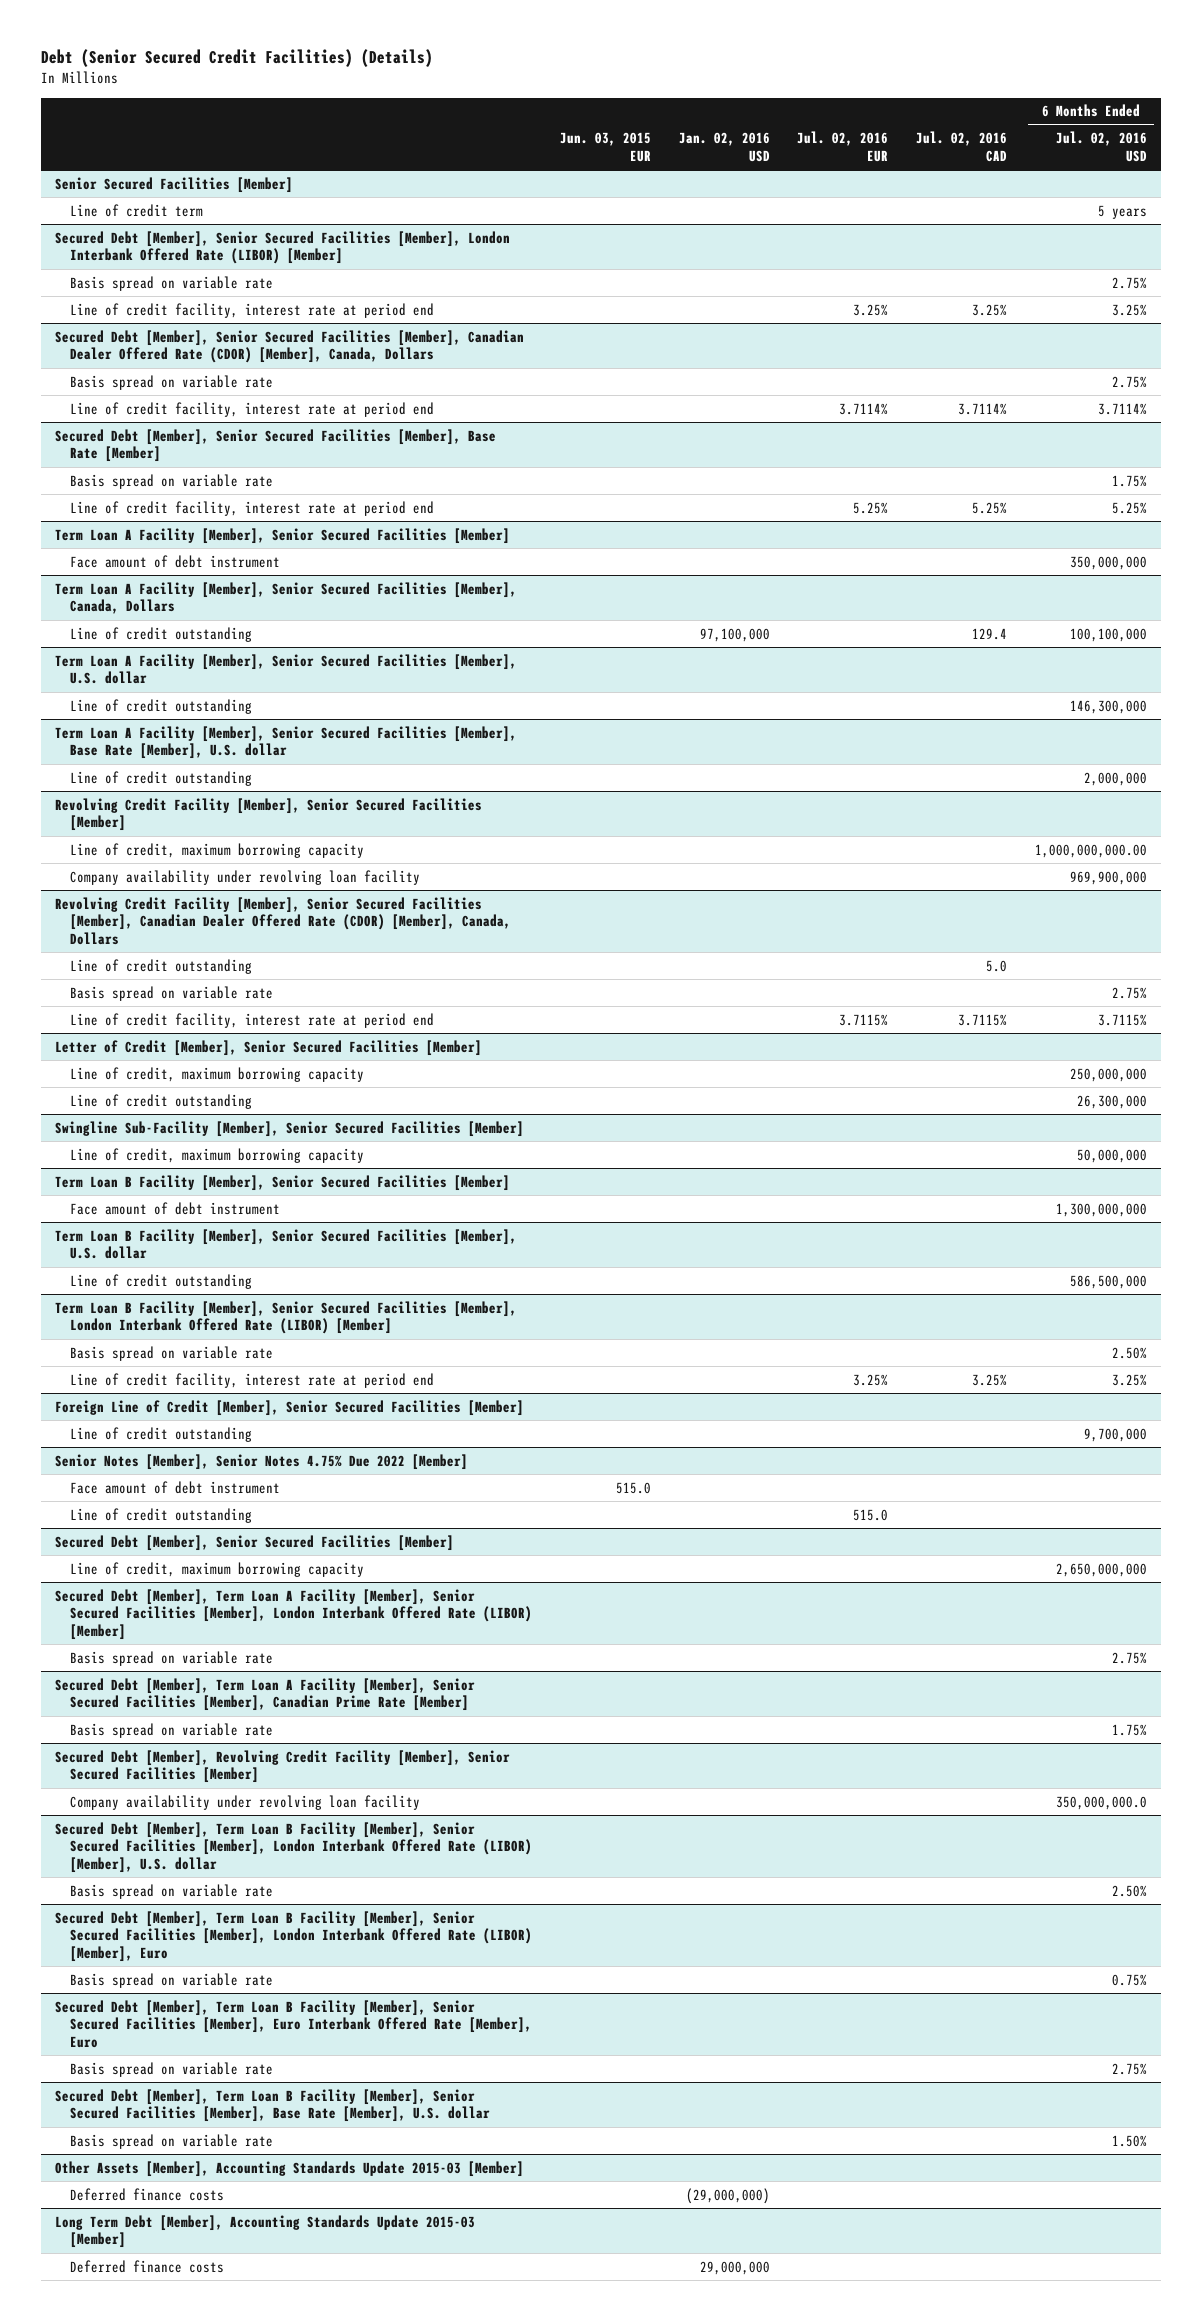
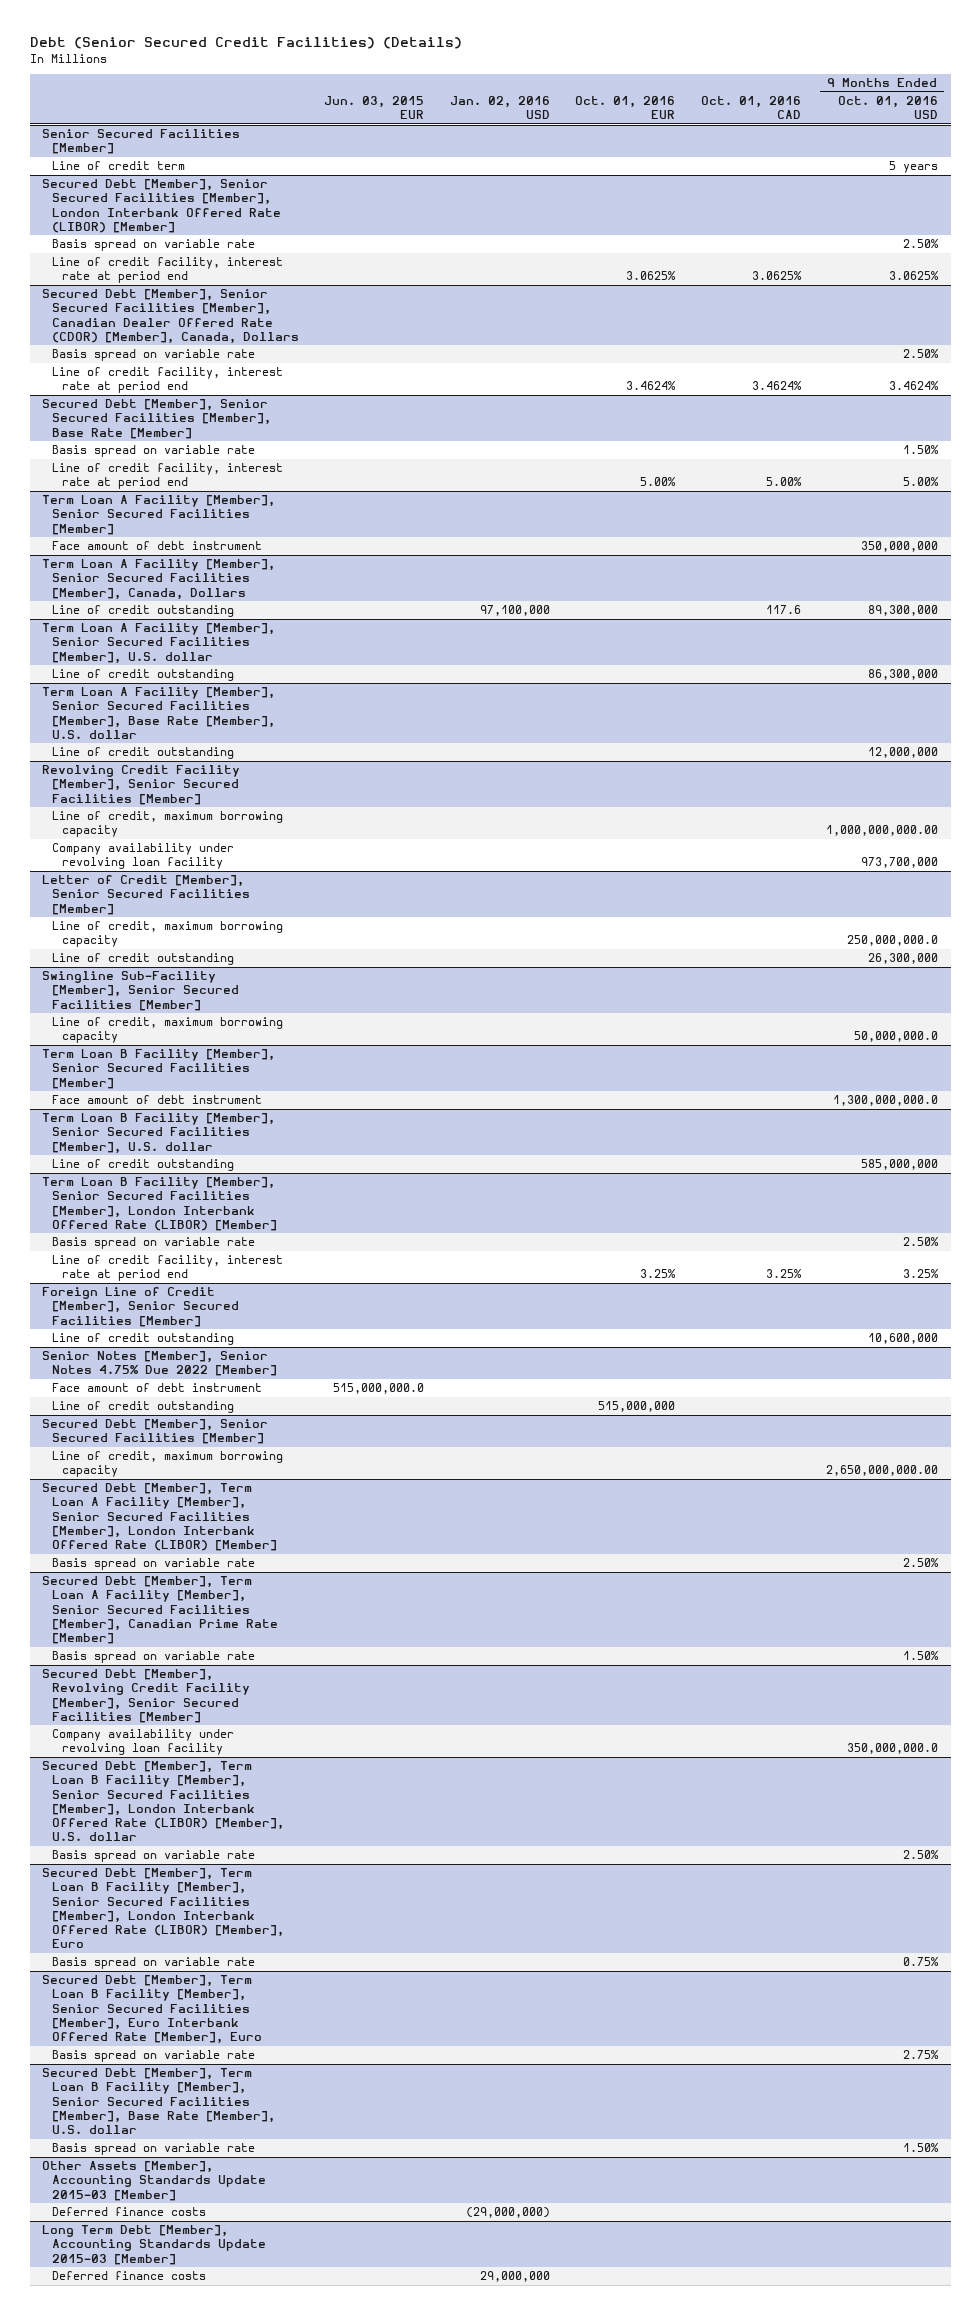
- | Jun. 03, 2015 EUR | Jan. 02, 2016 USD | Jul. 02, 2016 EUR | Jul. 02, 2016 CAD | 6 Months Ended Jul. 02, 2016 USD
+ | Jun. 03, 2015 EUR | Jan. 02, 2016 USD | Oct. 01, 2016 EUR | Oct. 01, 2016 CAD | 9 Months Ended Oct. 01, 2016 USD
- Revolving Credit Facility [Member], Senior Secured Facilities [Member], Canadian Dealer Offered Rate (CDOR) [Member], Canada, Dollars
- Line of credit outstanding | | | | 5.0 |
- Basis spread on variable rate | | | | | 2.75%
- Line of credit facility, interest rate at period end | | | 3.7115% | 3.7115% | 3.7115%
@ Senior Notes [Member], Senior Notes 4.75% Due 2022 [Member]
- Face amount of debt instrument | 515.0 | | | |
+ Face amount of debt instrument | 515,000,000.0 | | | |

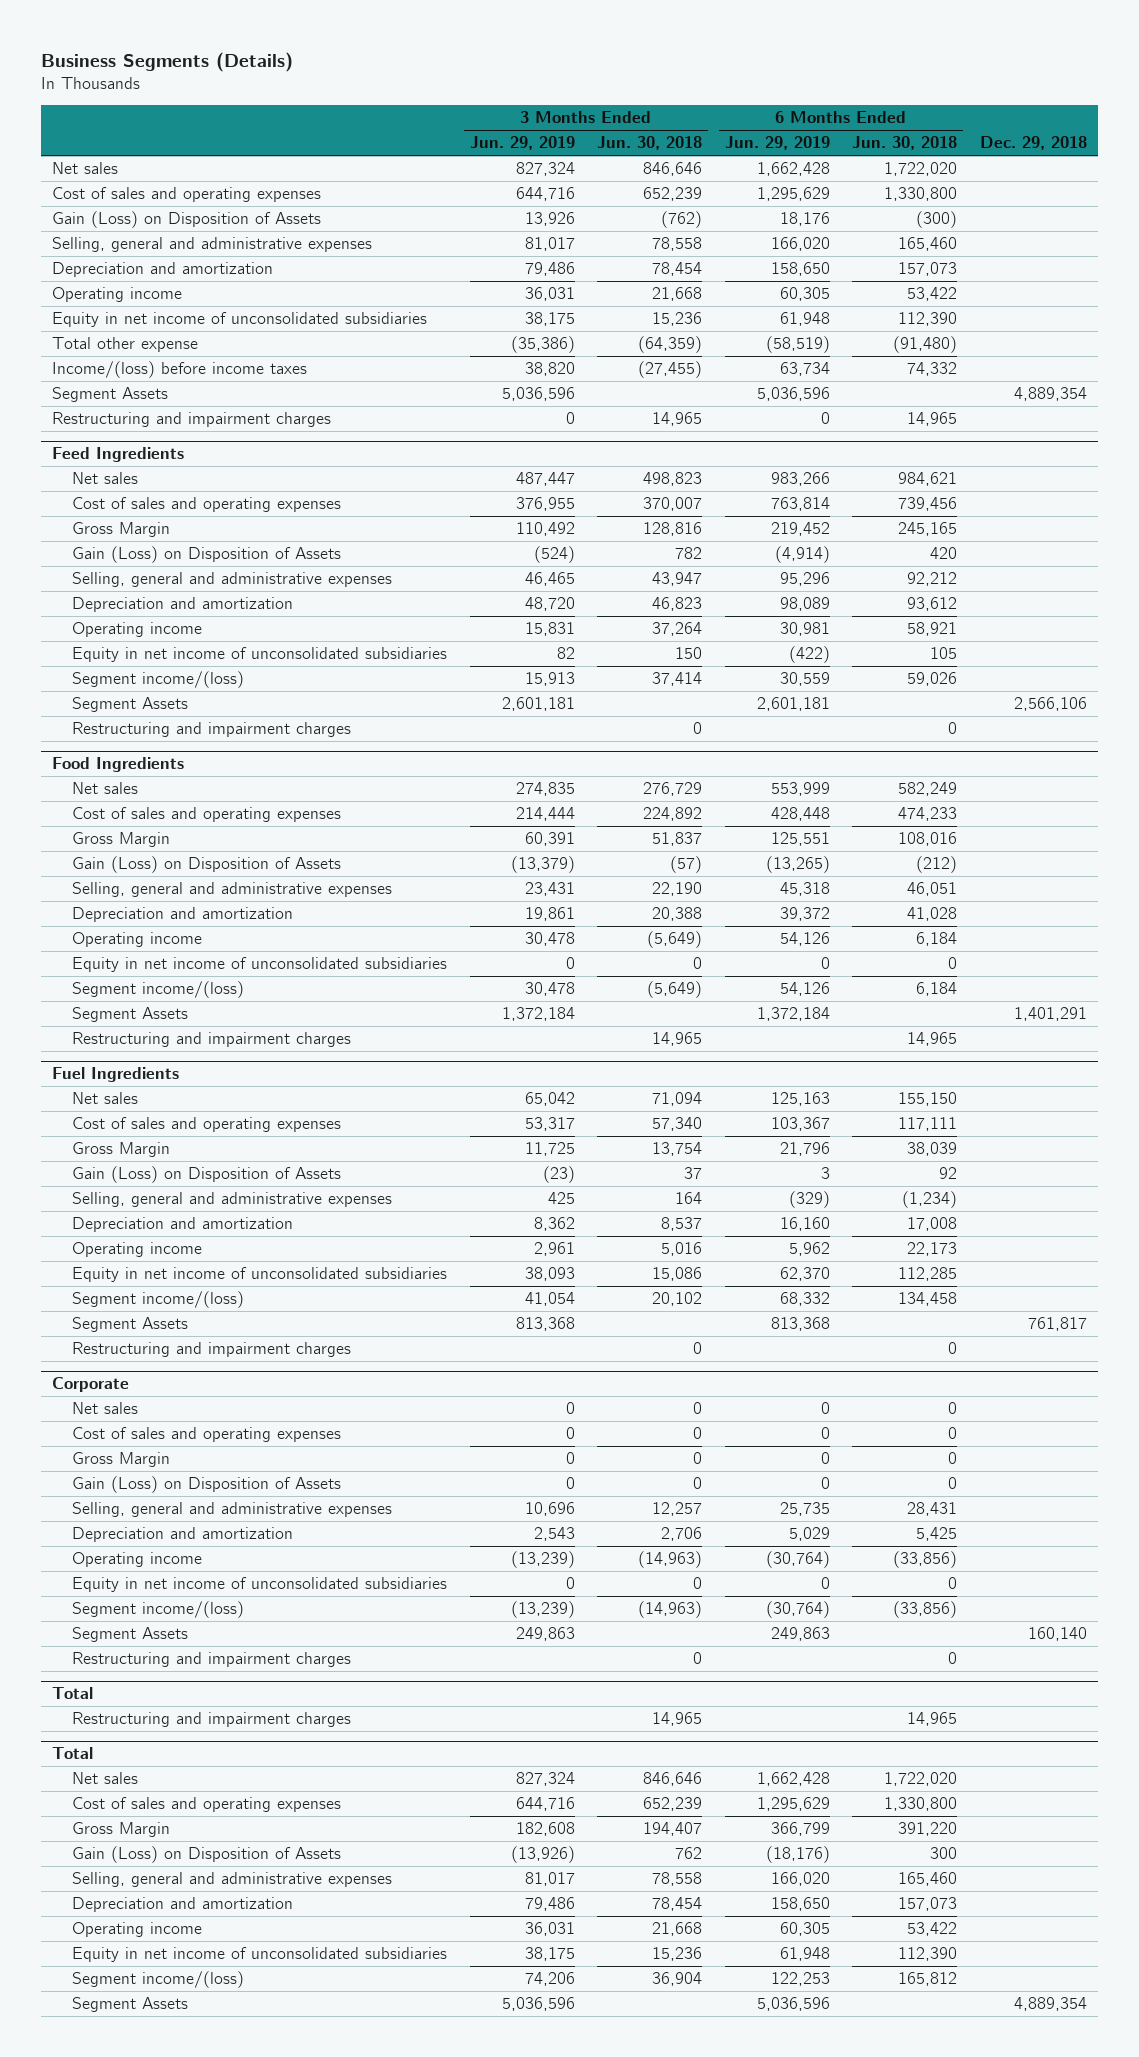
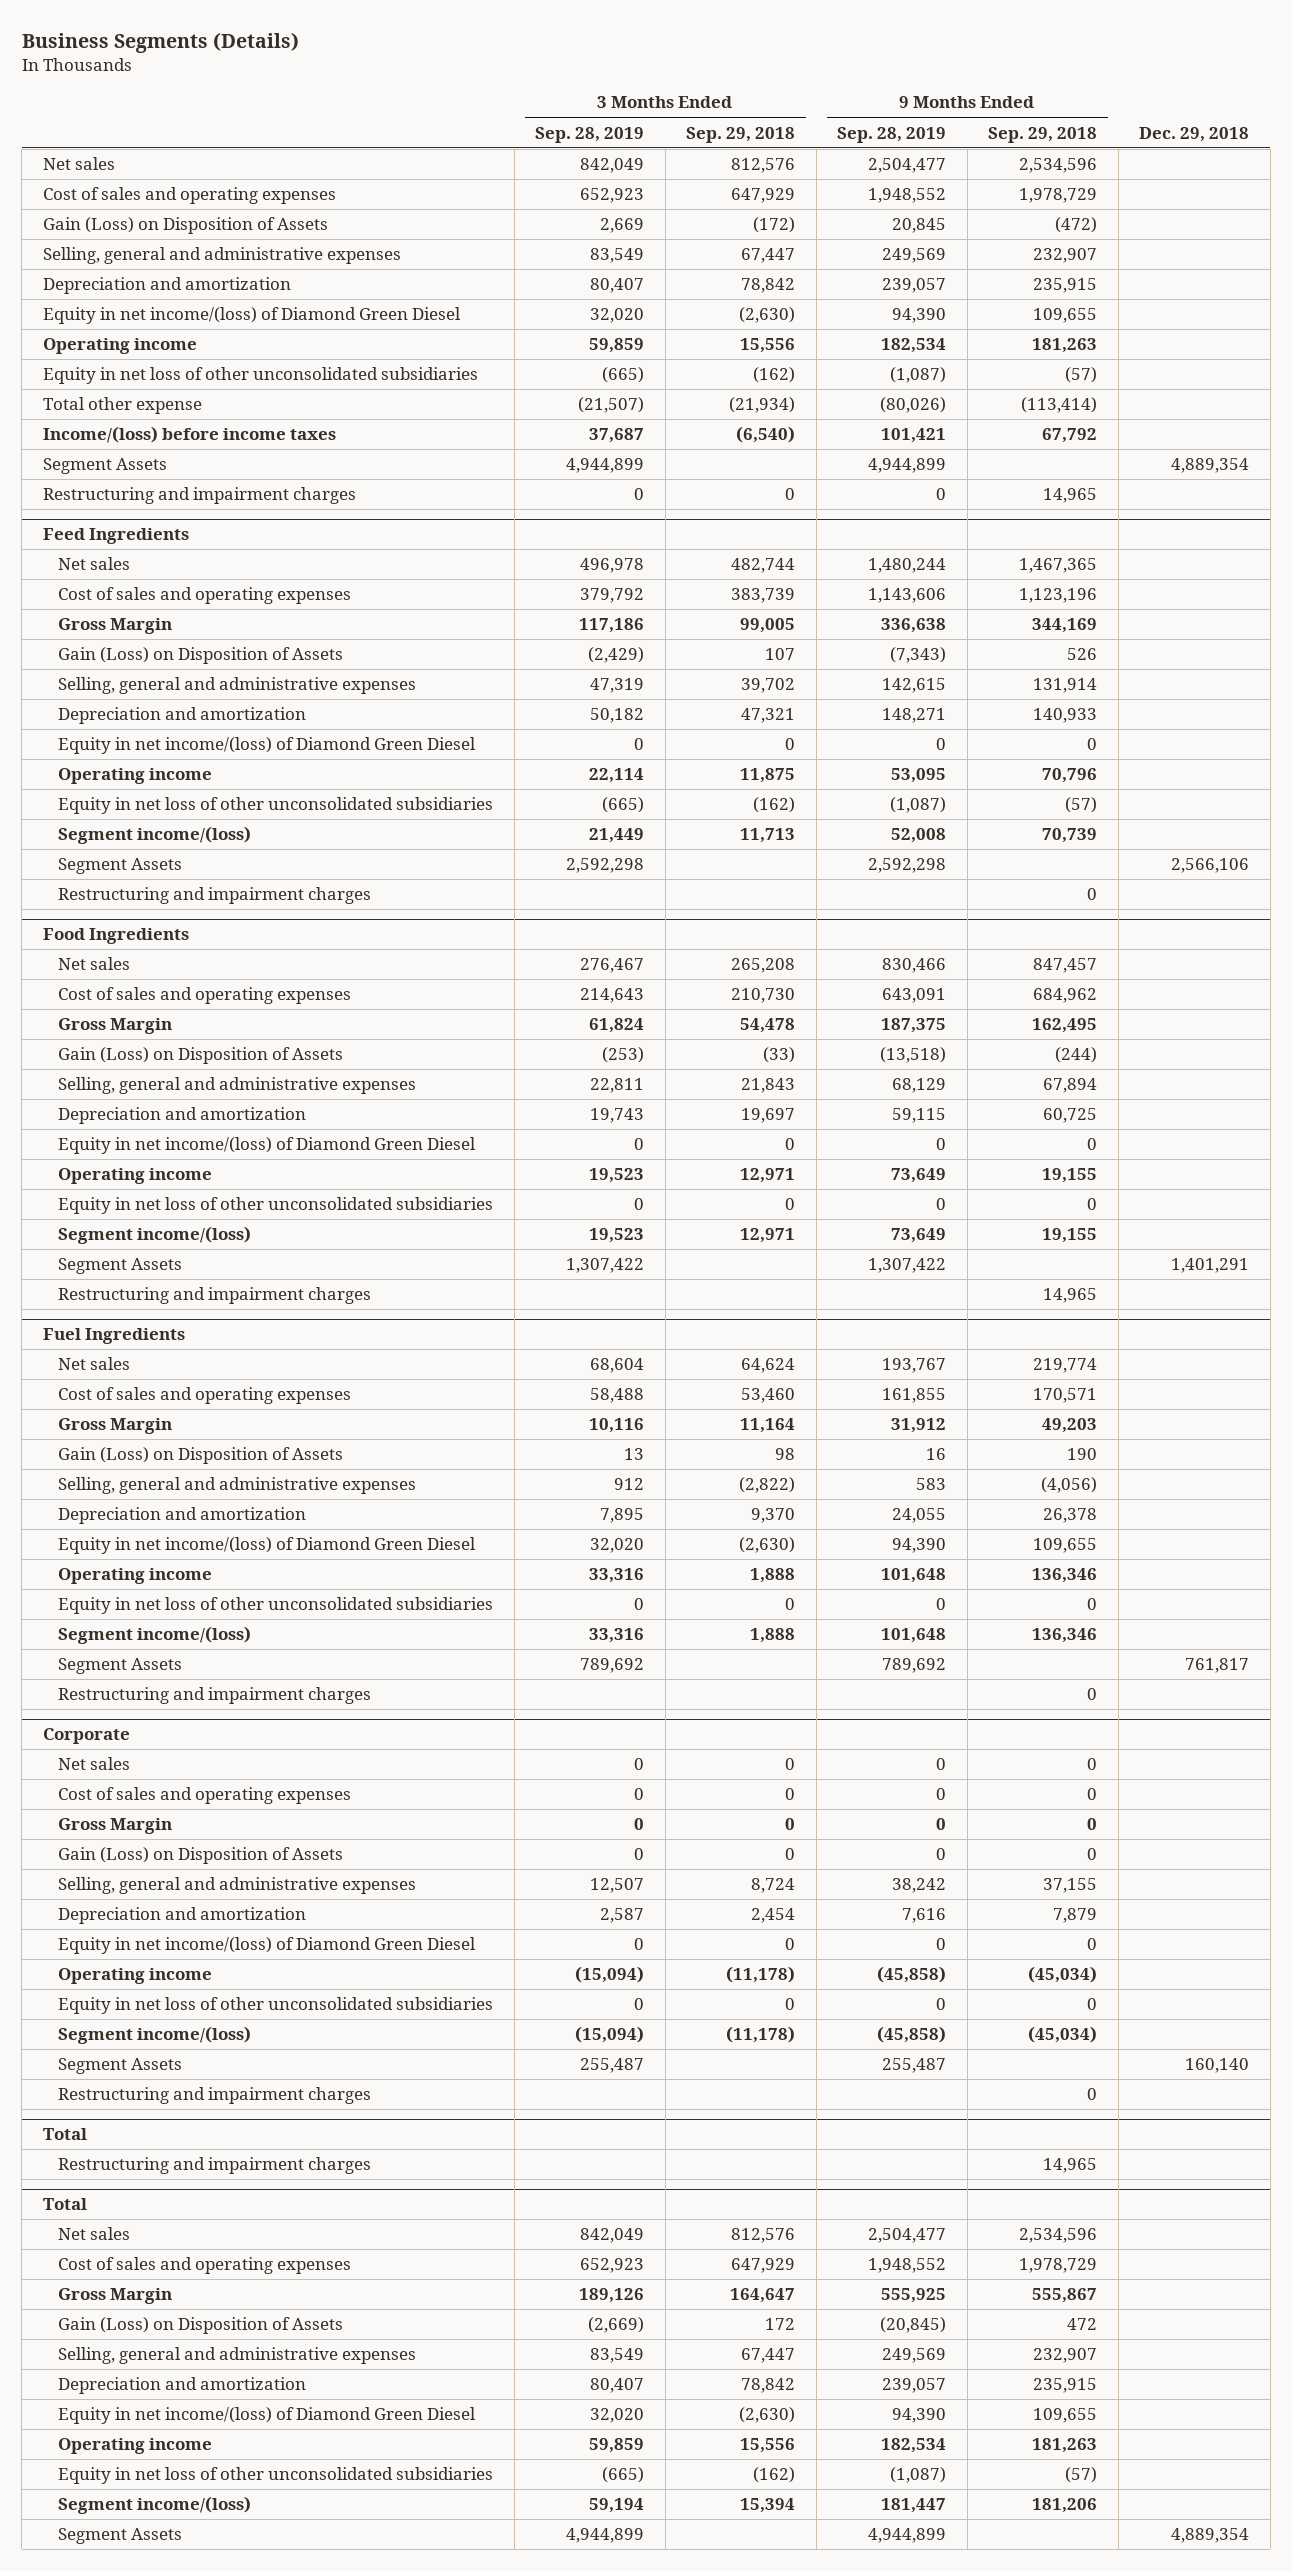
- | 3 Months Ended Jun. 29, 2019 | 3 Months Ended Jun. 30, 2018 | 6 Months Ended Jun. 29, 2019 | 6 Months Ended Jun. 30, 2018 | Dec. 29, 2018
+ | 3 Months Ended Sep. 28, 2019 | 3 Months Ended Sep. 29, 2018 | 9 Months Ended Sep. 28, 2019 | 9 Months Ended Sep. 29, 2018 | Dec. 29, 2018
+ Equity in net income/(loss) of Diamond Green Diesel | 32,020 | (2,630) | 94,390 | 109,655 |
- Equity in net income of unconsolidated subsidiaries | 38,175 | 15,236 | 61,948 | 112,390 |
+ Equity in net loss of other unconsolidated subsidiaries | (665) | (162) | (1,087) | (57) |
@ Feed Ingredients
+ Equity in net income/(loss) of Diamond Green Diesel | 0 | 0 | 0 | 0 |
- Equity in net income of unconsolidated subsidiaries | 82 | 150 | (422) | 105 |
+ Equity in net loss of other unconsolidated subsidiaries | (665) | (162) | (1,087) | (57) |
@ Food Ingredients
+ Equity in net income/(loss) of Diamond Green Diesel | 0 | 0 | 0 | 0 |
- Equity in net income of unconsolidated subsidiaries | 0 | 0 | 0 | 0 |
+ Equity in net loss of other unconsolidated subsidiaries | 0 | 0 | 0 | 0 |
@ Fuel Ingredients
+ Equity in net income/(loss) of Diamond Green Diesel | 32,020 | (2,630) | 94,390 | 109,655 |
- Equity in net income of unconsolidated subsidiaries | 38,093 | 15,086 | 62,370 | 112,285 |
+ Equity in net loss of other unconsolidated subsidiaries | 0 | 0 | 0 | 0 |
@ Corporate
+ Equity in net income/(loss) of Diamond Green Diesel | 0 | 0 | 0 | 0 |
- Equity in net income of unconsolidated subsidiaries | 0 | 0 | 0 | 0 |
+ Equity in net loss of other unconsolidated subsidiaries | 0 | 0 | 0 | 0 |
@ Total
+ Equity in net income/(loss) of Diamond Green Diesel | 32,020 | (2,630) | 94,390 | 109,655 |
- Equity in net income of unconsolidated subsidiaries | 38,175 | 15,236 | 61,948 | 112,390 |
+ Equity in net loss of other unconsolidated subsidiaries | (665) | (162) | (1,087) | (57) |

